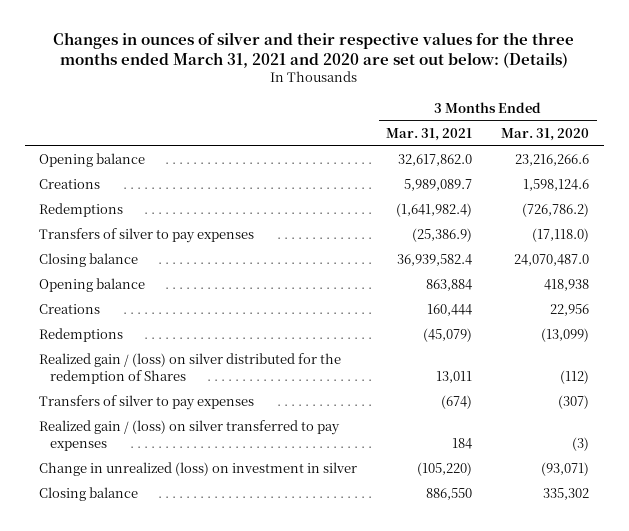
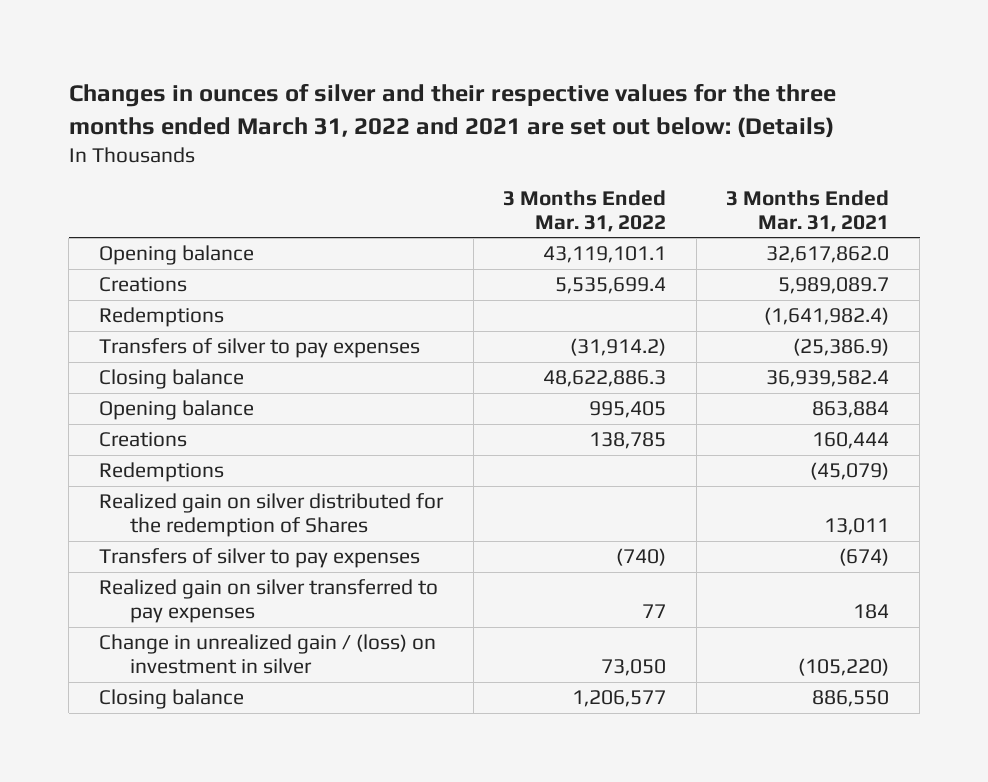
- Changes in ounces of silver and their respective values for the three months ended March 31, 2021 and 2020 are set out below: (Details)
+ Changes in ounces of silver and their respective values for the three months ended March 31, 2022 and 2021 are set out below: (Details)
- | 3 Months Ended Mar. 31, 2021 | 3 Months Ended Mar. 31, 2020
+ | 3 Months Ended Mar. 31, 2022 | 3 Months Ended Mar. 31, 2021
- Realized gain / (loss) on silver distributed for the redemption of Shares | 13,011 | (112)
+ Realized gain on silver distributed for the redemption of Shares | | 13,011
- Realized gain / (loss) on silver transferred to pay expenses | 184 | (3)
- Change in unrealized (loss) on investment in silver | (105,220) | (93,071)
+ Realized gain on silver transferred to pay expenses | 77 | 184
+ Change in unrealized gain / (loss) on investment in silver | 73,050 | (105,220)

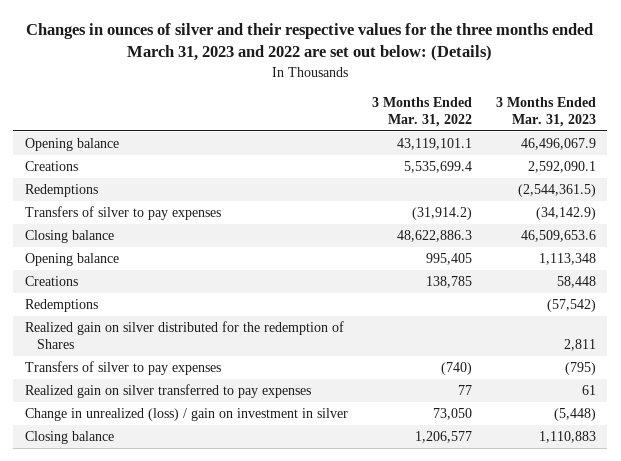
- Changes in ounces of silver and their respective values for the three months ended March 31, 2022 and 2021 are set out below: (Details)
+ Changes in ounces of silver and their respective values for the three months ended March 31, 2023 and 2022 are set out below: (Details)
- | 3 Months Ended Mar. 31, 2022 | 3 Months Ended Mar. 31, 2021
+ | 3 Months Ended Mar. 31, 2022 | 3 Months Ended Mar. 31, 2023
- Change in unrealized gain / (loss) on investment in silver | 73,050 | (105,220)
+ Change in unrealized (loss) / gain on investment in silver | 73,050 | (5,448)

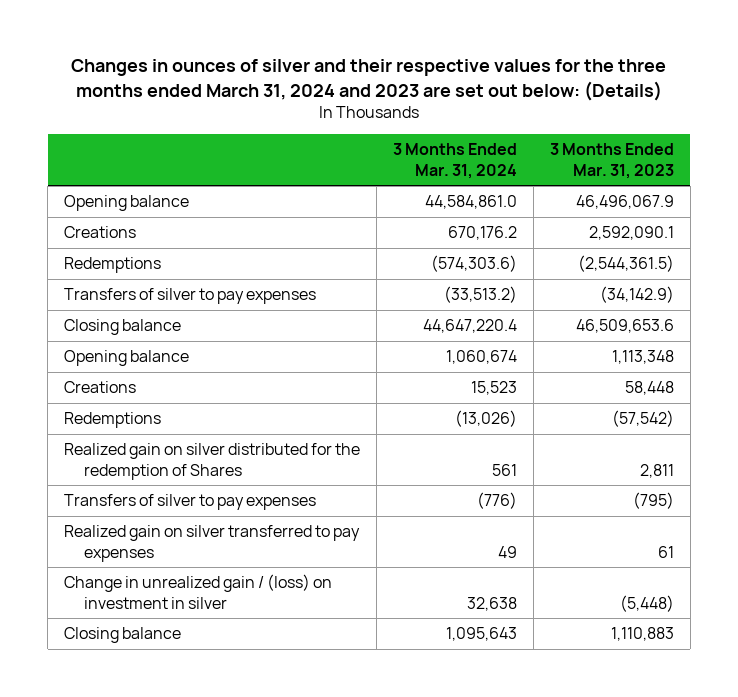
- Changes in ounces of silver and their respective values for the three months ended March 31, 2023 and 2022 are set out below: (Details)
+ Changes in ounces of silver and their respective values for the three months ended March 31, 2024 and 2023 are set out below: (Details)
- | 3 Months Ended Mar. 31, 2022 | 3 Months Ended Mar. 31, 2023
+ | 3 Months Ended Mar. 31, 2024 | 3 Months Ended Mar. 31, 2023
- Change in unrealized (loss) / gain on investment in silver | 73,050 | (5,448)
+ Change in unrealized gain / (loss) on investment in silver | 32,638 | (5,448)

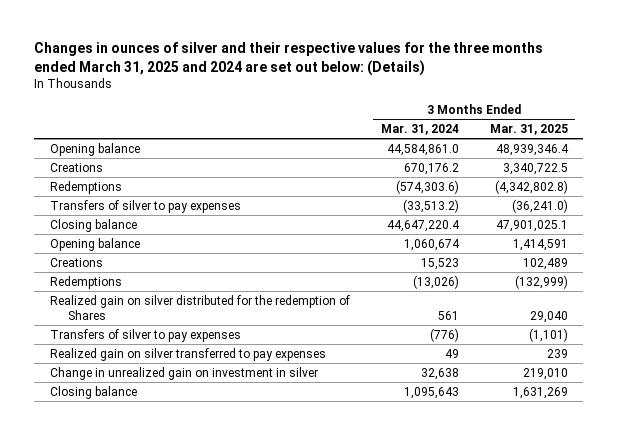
- Changes in ounces of silver and their respective values for the three months ended March 31, 2024 and 2023 are set out below: (Details)
+ Changes in ounces of silver and their respective values for the three months ended March 31, 2025 and 2024 are set out below: (Details)
- | 3 Months Ended Mar. 31, 2024 | 3 Months Ended Mar. 31, 2023
+ | 3 Months Ended Mar. 31, 2024 | 3 Months Ended Mar. 31, 2025
- Change in unrealized gain / (loss) on investment in silver | 32,638 | (5,448)
+ Change in unrealized gain on investment in silver | 32,638 | 219,010

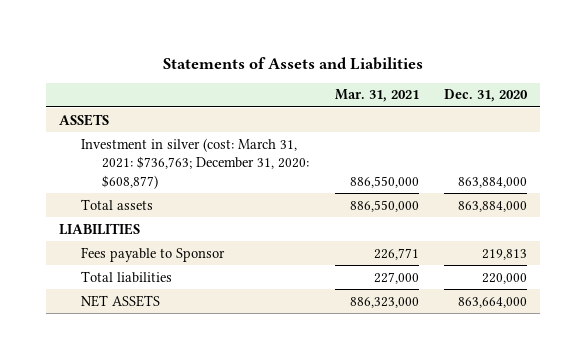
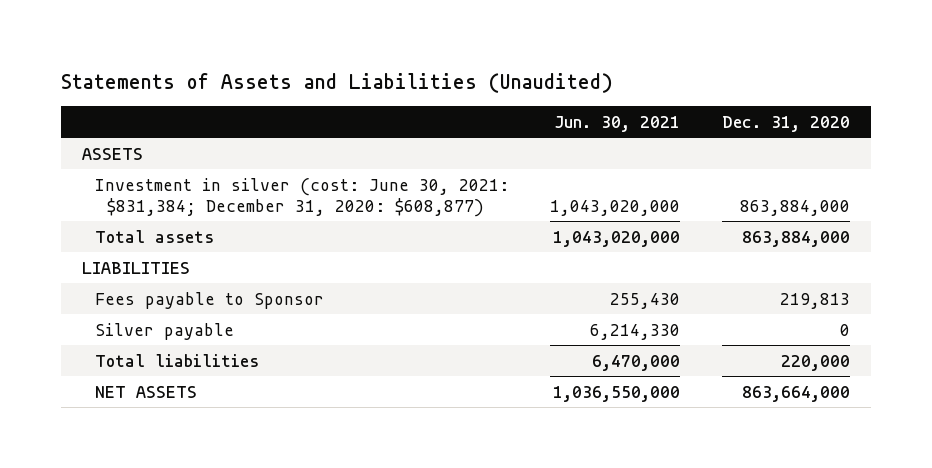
- Statements of Assets and Liabilities
+ Statements of Assets and Liabilities (Unaudited)
- | Mar. 31, 2021 | Dec. 31, 2020
+ | Jun. 30, 2021 | Dec. 31, 2020
- Investment in silver (cost: March 31, 2021: $736,763; December 31, 2020: $608,877) | 886,550,000 | 863,884,000
+ Investment in silver (cost: June 30, 2021: $831,384; December 31, 2020: $608,877) | 1,043,020,000 | 863,884,000
+ Silver payable | 6,214,330 | 0

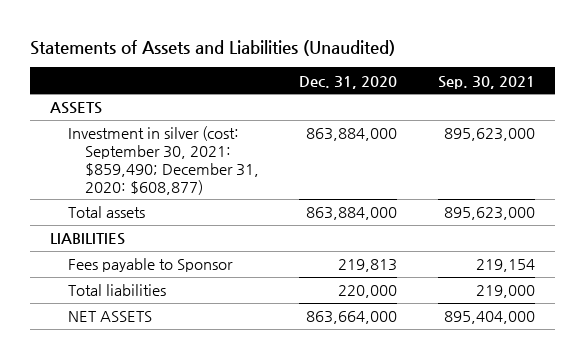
- | Jun. 30, 2021 | Dec. 31, 2020
+ | Dec. 31, 2020 | Sep. 30, 2021
- Investment in silver (cost: June 30, 2021: $831,384; December 31, 2020: $608,877) | 1,043,020,000 | 863,884,000
+ Investment in silver (cost: September 30, 2021: $859,490; December 31, 2020: $608,877) | 863,884,000 | 895,623,000
- Silver payable | 6,214,330 | 0

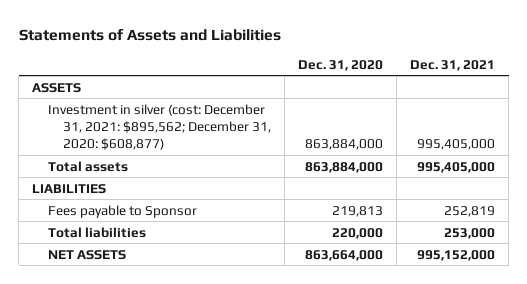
- Statements of Assets and Liabilities (Unaudited)
+ Statements of Assets and Liabilities
- | Dec. 31, 2020 | Sep. 30, 2021
+ | Dec. 31, 2020 | Dec. 31, 2021
- Investment in silver (cost: September 30, 2021: $859,490; December 31, 2020: $608,877) | 863,884,000 | 895,623,000
+ Investment in silver (cost: December 31, 2021: $895,562; December 31, 2020: $608,877) | 863,884,000 | 995,405,000

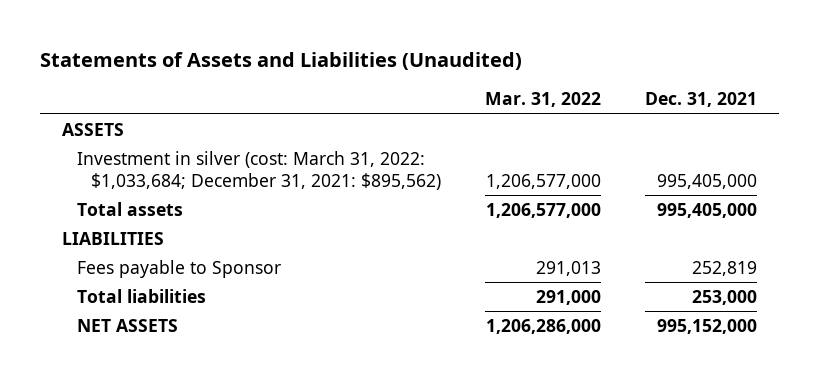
- Statements of Assets and Liabilities
+ Statements of Assets and Liabilities (Unaudited)
- | Dec. 31, 2020 | Dec. 31, 2021
+ | Mar. 31, 2022 | Dec. 31, 2021
- Investment in silver (cost: December 31, 2021: $895,562; December 31, 2020: $608,877) | 863,884,000 | 995,405,000
+ Investment in silver (cost: March 31, 2022: $1,033,684; December 31, 2021: $895,562) | 1,206,577,000 | 995,405,000

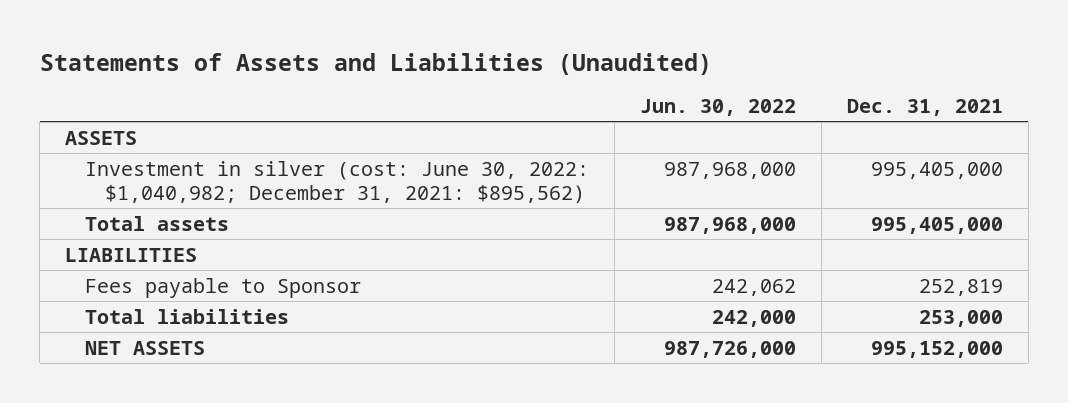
- | Mar. 31, 2022 | Dec. 31, 2021
+ | Jun. 30, 2022 | Dec. 31, 2021
- Investment in silver (cost: March 31, 2022: $1,033,684; December 31, 2021: $895,562) | 1,206,577,000 | 995,405,000
+ Investment in silver (cost: June 30, 2022: $1,040,982; December 31, 2021: $895,562) | 987,968,000 | 995,405,000

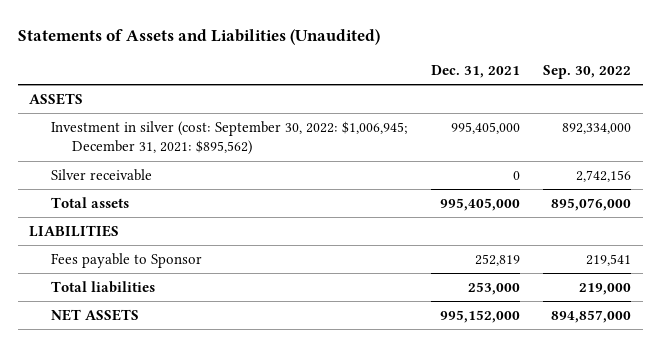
- | Jun. 30, 2022 | Dec. 31, 2021
+ | Dec. 31, 2021 | Sep. 30, 2022
- Investment in silver (cost: June 30, 2022: $1,040,982; December 31, 2021: $895,562) | 987,968,000 | 995,405,000
+ Investment in silver (cost: September 30, 2022: $1,006,945; December 31, 2021: $895,562) | 995,405,000 | 892,334,000
+ Silver receivable | 0 | 2,742,156

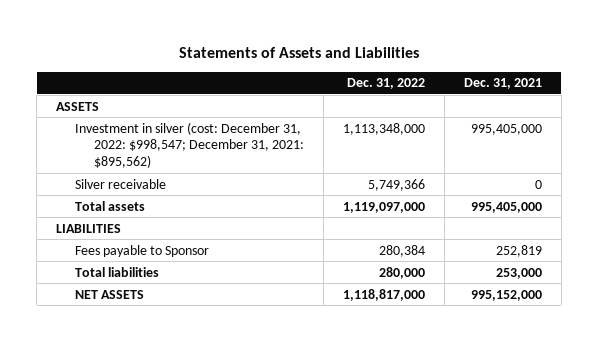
- Statements of Assets and Liabilities (Unaudited)
+ Statements of Assets and Liabilities
- | Dec. 31, 2021 | Sep. 30, 2022
+ | Dec. 31, 2022 | Dec. 31, 2021
- Investment in silver (cost: September 30, 2022: $1,006,945; December 31, 2021: $895,562) | 995,405,000 | 892,334,000
+ Investment in silver (cost: December 31, 2022: $998,547; December 31, 2021: $895,562) | 1,113,348,000 | 995,405,000

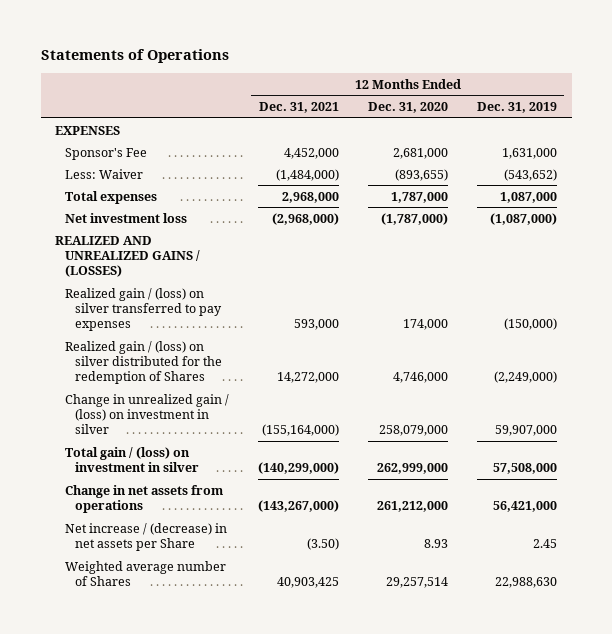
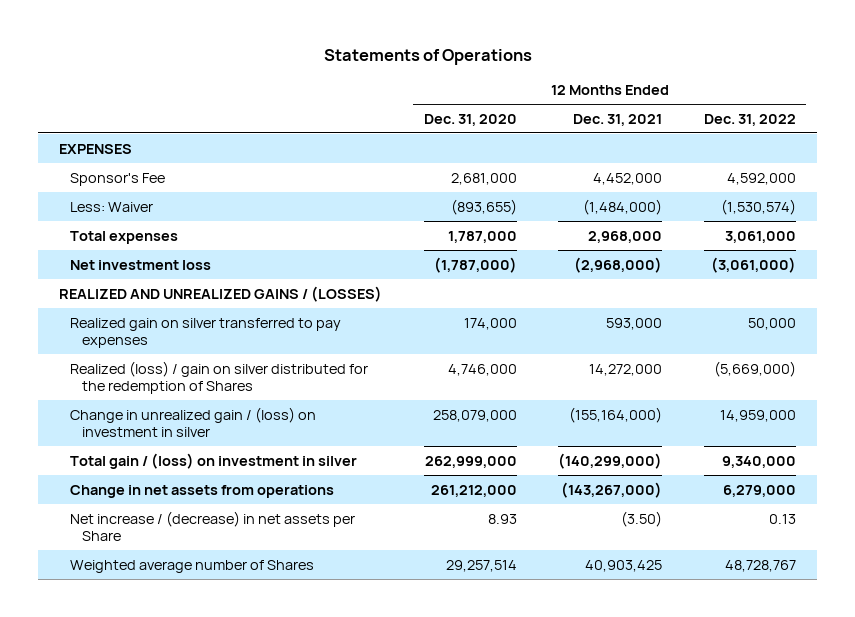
- | 12 Months Ended Dec. 31, 2021 | 12 Months Ended Dec. 31, 2020 | 12 Months Ended Dec. 31, 2019
+ | 12 Months Ended Dec. 31, 2020 | 12 Months Ended Dec. 31, 2021 | 12 Months Ended Dec. 31, 2022
- Realized gain / (loss) on silver transferred to pay expenses | 593,000 | 174,000 | (150,000)
- Realized gain / (loss) on silver distributed for the redemption of Shares | 14,272,000 | 4,746,000 | (2,249,000)
+ Realized gain on silver transferred to pay expenses | 174,000 | 593,000 | 50,000
+ Realized (loss) / gain on silver distributed for the redemption of Shares | 4,746,000 | 14,272,000 | (5,669,000)

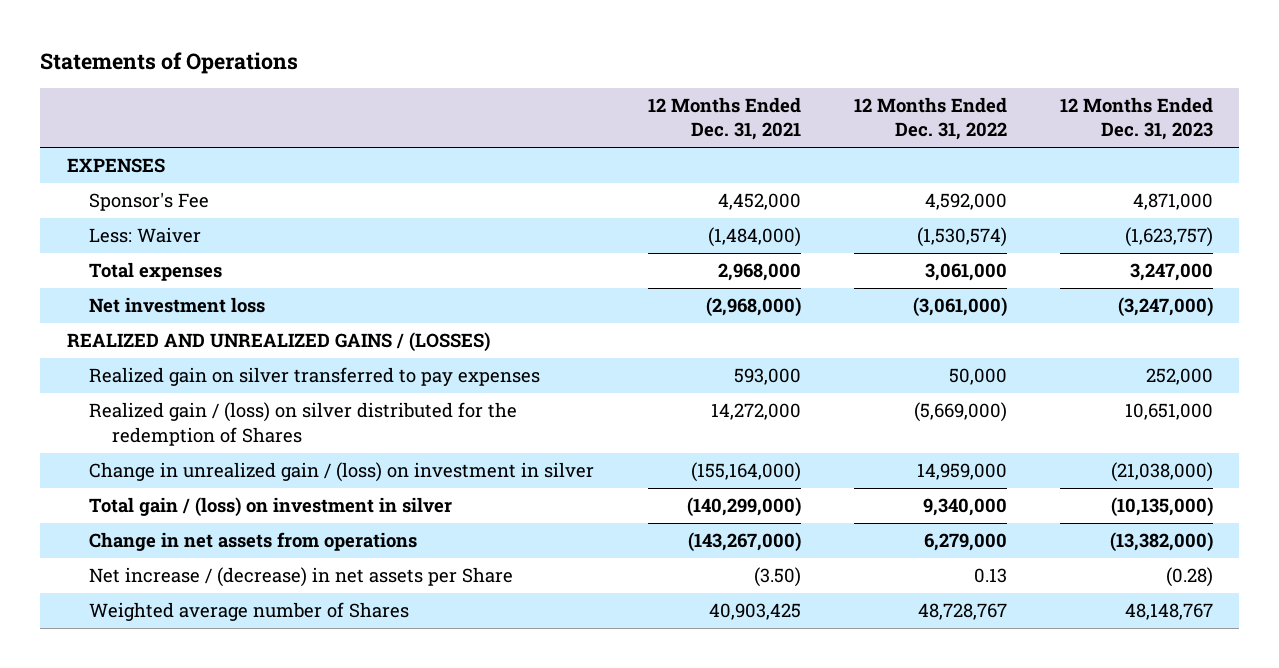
- | 12 Months Ended Dec. 31, 2020 | 12 Months Ended Dec. 31, 2021 | 12 Months Ended Dec. 31, 2022
+ | 12 Months Ended Dec. 31, 2021 | 12 Months Ended Dec. 31, 2022 | 12 Months Ended Dec. 31, 2023
- Realized (loss) / gain on silver distributed for the redemption of Shares | 4,746,000 | 14,272,000 | (5,669,000)
+ Realized gain / (loss) on silver distributed for the redemption of Shares | 14,272,000 | (5,669,000) | 10,651,000

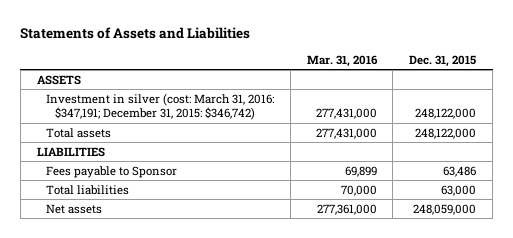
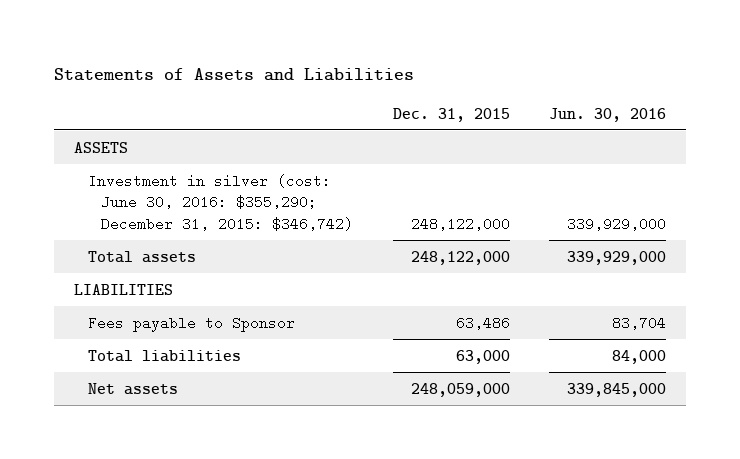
- | Mar. 31, 2016 | Dec. 31, 2015
+ | Dec. 31, 2015 | Jun. 30, 2016
- Investment in silver (cost: March 31, 2016: $347,191; December 31, 2015: $346,742) | 277,431,000 | 248,122,000
+ Investment in silver (cost: June 30, 2016: $355,290; December 31, 2015: $346,742) | 248,122,000 | 339,929,000

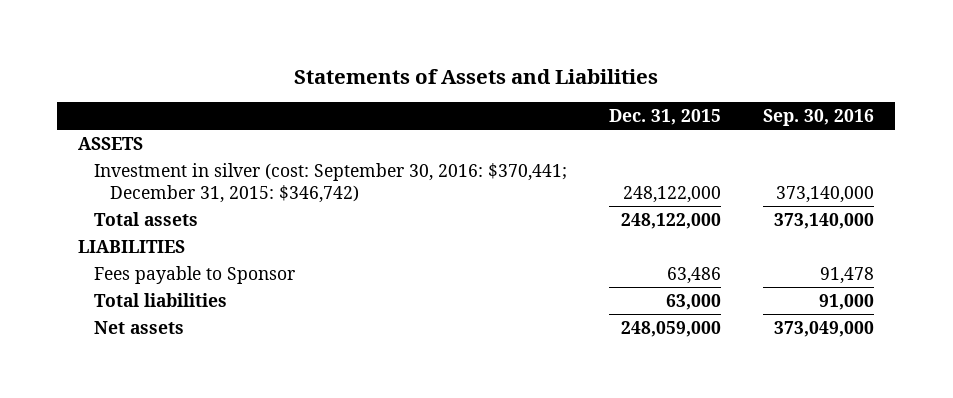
- | Dec. 31, 2015 | Jun. 30, 2016
+ | Dec. 31, 2015 | Sep. 30, 2016
- Investment in silver (cost: June 30, 2016: $355,290; December 31, 2015: $346,742) | 248,122,000 | 339,929,000
+ Investment in silver (cost: September 30, 2016: $370,441; December 31, 2015: $346,742) | 248,122,000 | 373,140,000

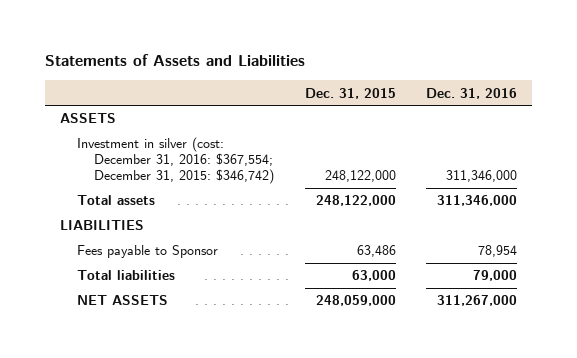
- | Dec. 31, 2015 | Sep. 30, 2016
+ | Dec. 31, 2015 | Dec. 31, 2016
- Investment in silver (cost: September 30, 2016: $370,441; December 31, 2015: $346,742) | 248,122,000 | 373,140,000
+ Investment in silver (cost: December 31, 2016: $367,554; December 31, 2015: $346,742) | 248,122,000 | 311,346,000
- Net assets | 248,059,000 | 373,049,000
+ NET ASSETS | 248,059,000 | 311,267,000

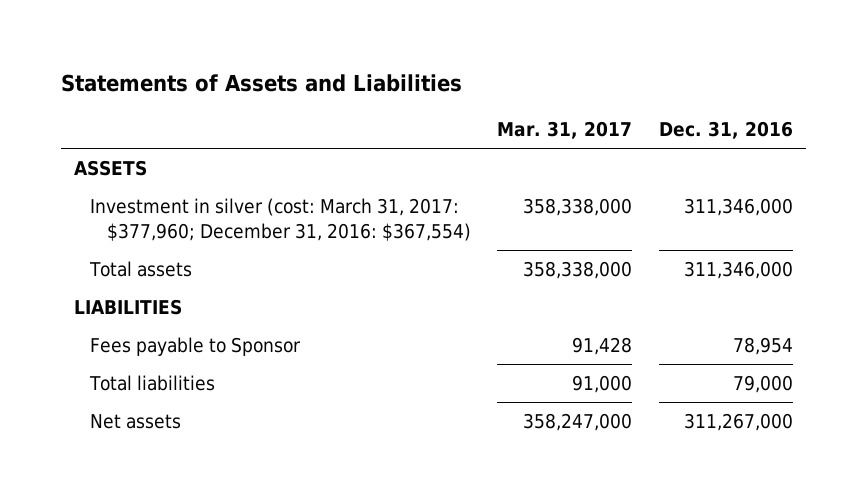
- | Dec. 31, 2015 | Dec. 31, 2016
+ | Mar. 31, 2017 | Dec. 31, 2016
- Investment in silver (cost: December 31, 2016: $367,554; December 31, 2015: $346,742) | 248,122,000 | 311,346,000
+ Investment in silver (cost: March 31, 2017: $377,960; December 31, 2016: $367,554) | 358,338,000 | 311,346,000
- NET ASSETS | 248,059,000 | 311,267,000
+ Net assets | 358,247,000 | 311,267,000

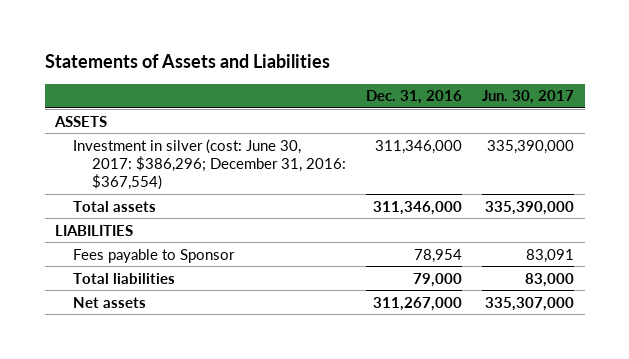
- | Mar. 31, 2017 | Dec. 31, 2016
+ | Dec. 31, 2016 | Jun. 30, 2017
- Investment in silver (cost: March 31, 2017: $377,960; December 31, 2016: $367,554) | 358,338,000 | 311,346,000
+ Investment in silver (cost: June 30, 2017: $386,296; December 31, 2016: $367,554) | 311,346,000 | 335,390,000

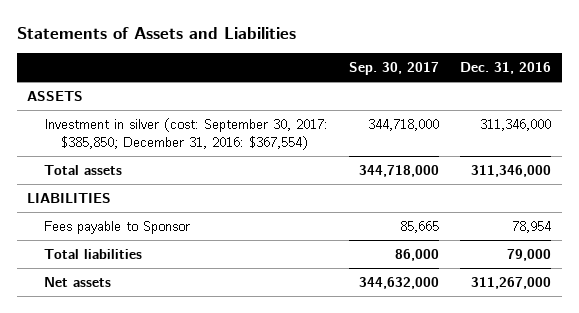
- | Dec. 31, 2016 | Jun. 30, 2017
+ | Sep. 30, 2017 | Dec. 31, 2016
- Investment in silver (cost: June 30, 2017: $386,296; December 31, 2016: $367,554) | 311,346,000 | 335,390,000
+ Investment in silver (cost: September 30, 2017: $385,850; December 31, 2016: $367,554) | 344,718,000 | 311,346,000

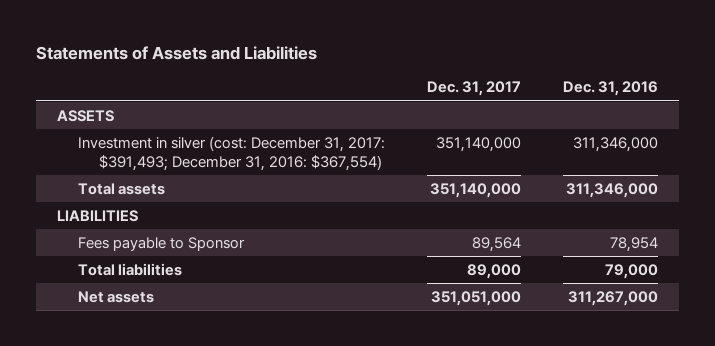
- | Sep. 30, 2017 | Dec. 31, 2016
+ | Dec. 31, 2017 | Dec. 31, 2016
- Investment in silver (cost: September 30, 2017: $385,850; December 31, 2016: $367,554) | 344,718,000 | 311,346,000
+ Investment in silver (cost: December 31, 2017: $391,493; December 31, 2016: $367,554) | 351,140,000 | 311,346,000

